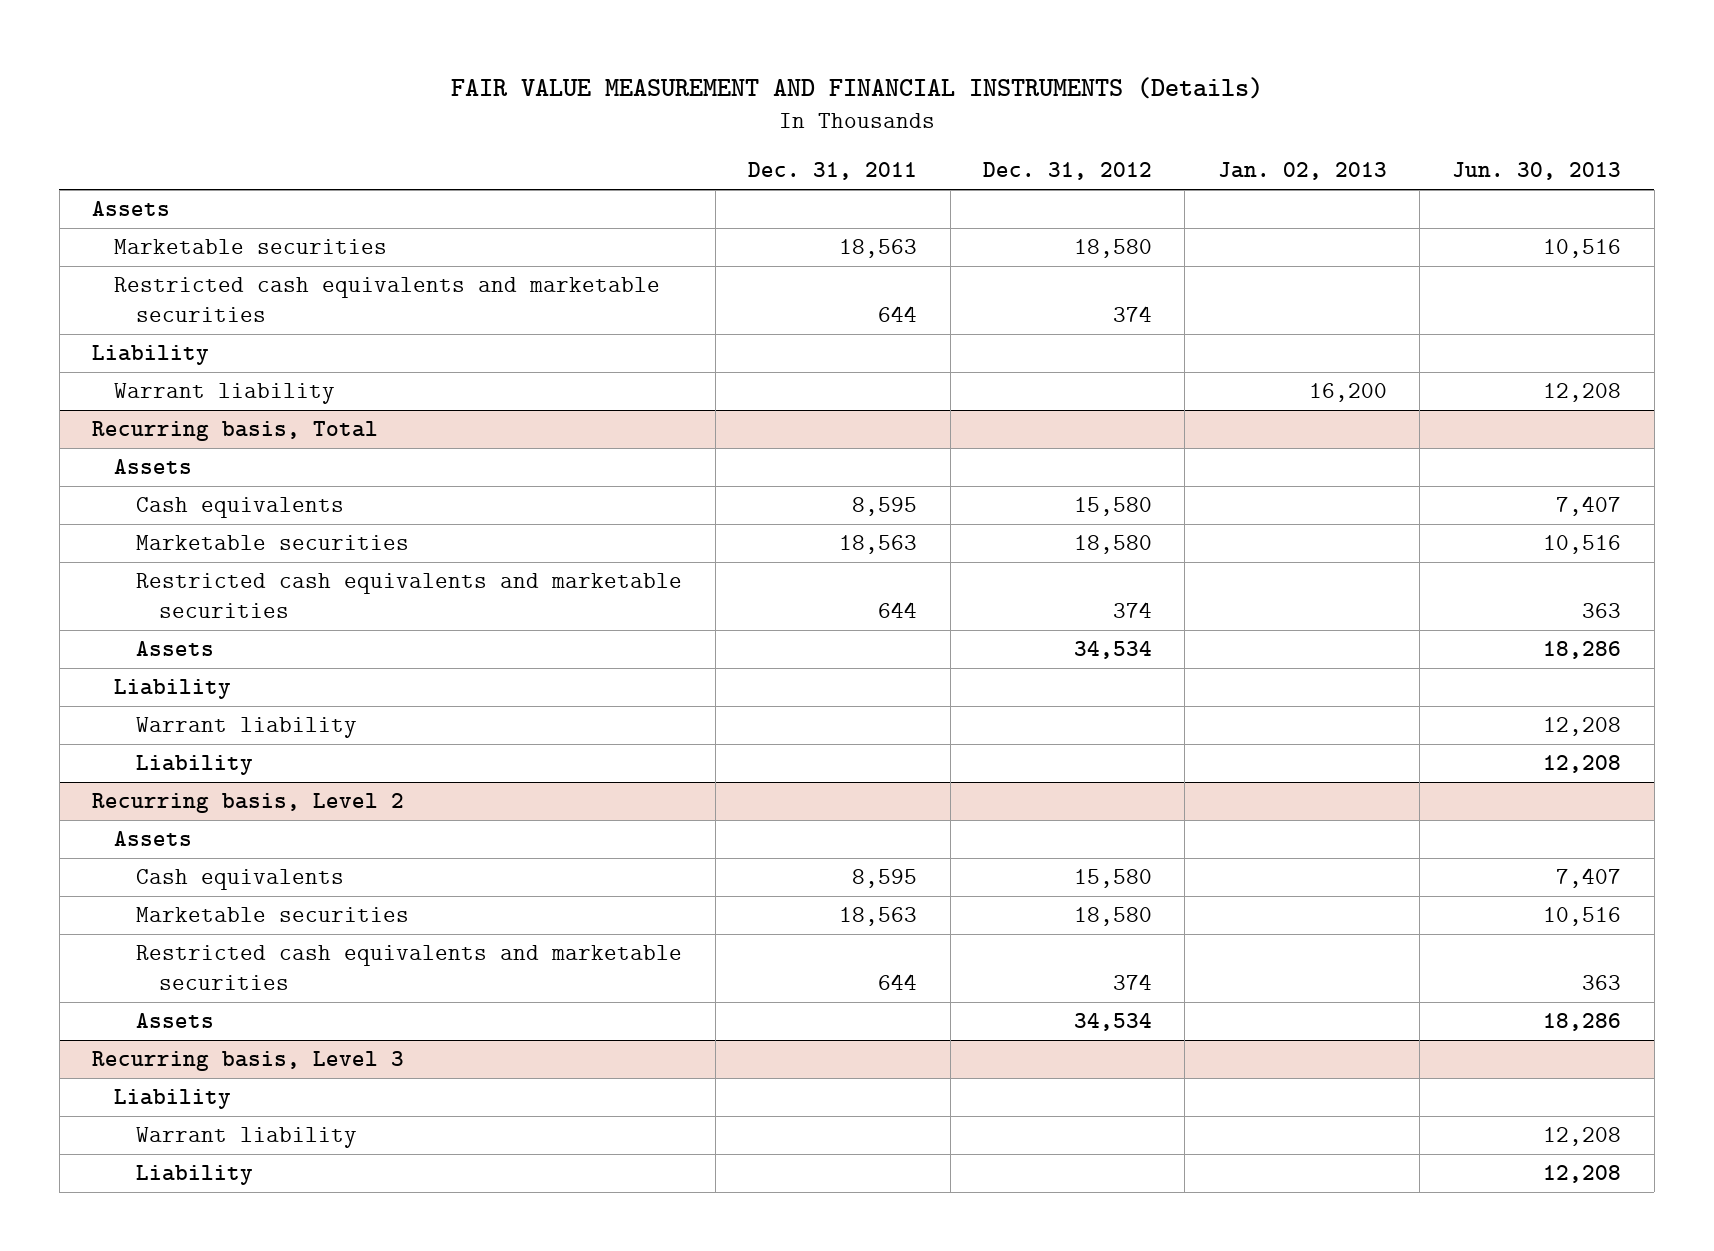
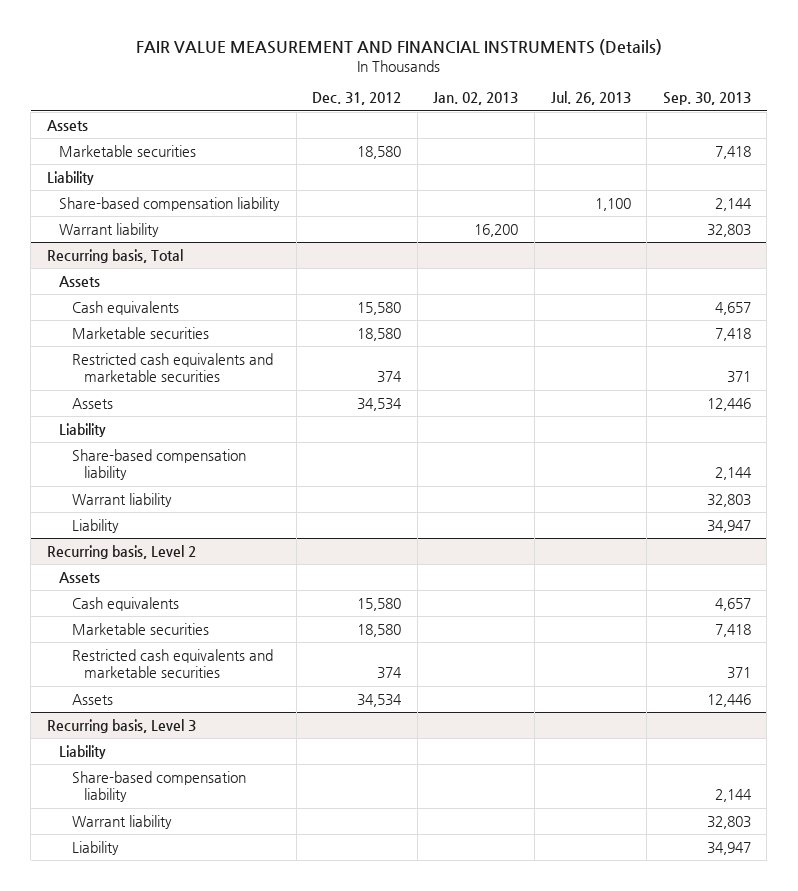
- | Dec. 31, 2011 | Dec. 31, 2012 | Jan. 02, 2013 | Jun. 30, 2013
+ | Dec. 31, 2012 | Jan. 02, 2013 | Jul. 26, 2013 | Sep. 30, 2013
- Restricted cash equivalents and marketable securities | 644 | 374 | |
+ Share-based compensation liability | | | 1,100 | 2,144
@ Recurring basis, Total
+ Share-based compensation liability | | | | 2,144
@ Recurring basis, Level 3
+ Share-based compensation liability | | | | 2,144

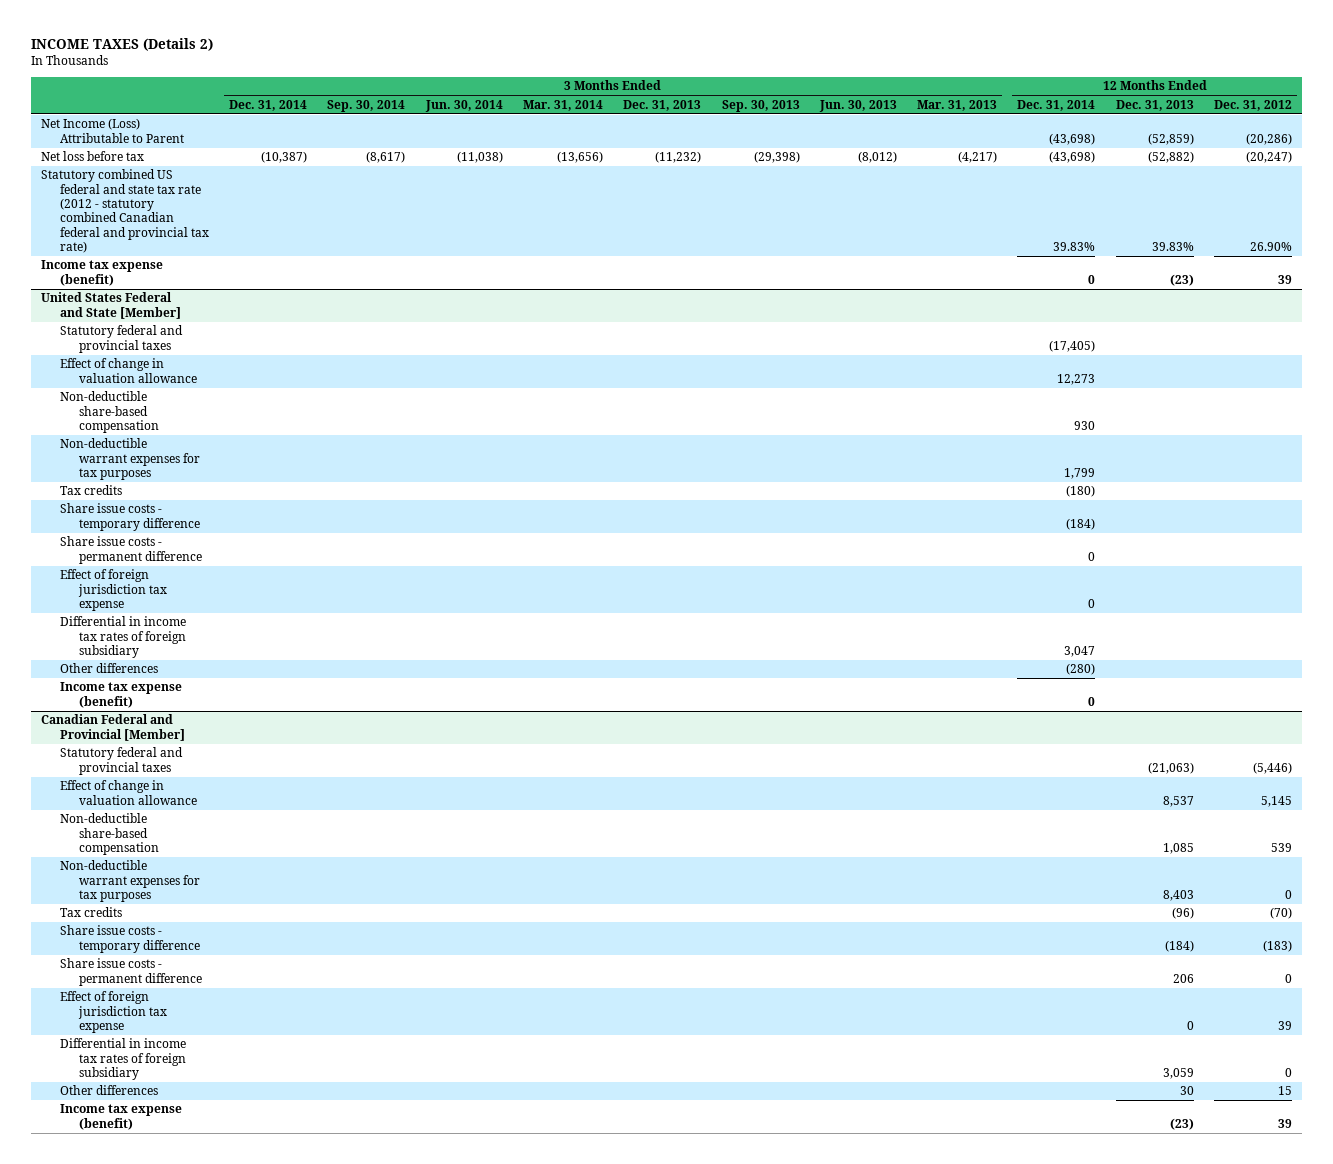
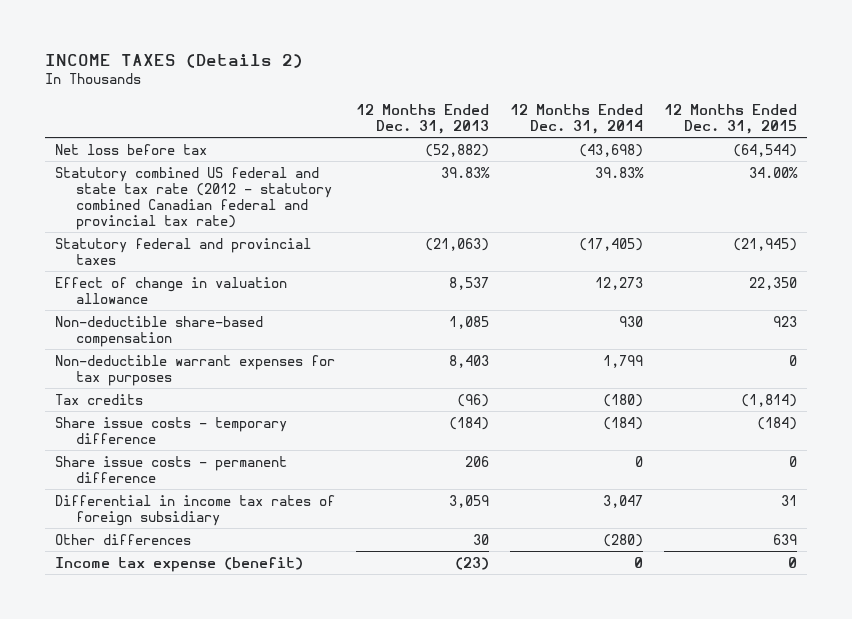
- | 3 Months Ended Dec. 31, 2014 | 3 Months Ended Sep. 30, 2014 | 3 Months Ended Jun. 30, 2014 | 3 Months Ended Mar. 31, 2014 | 3 Months Ended Dec. 31, 2013 | 3 Months Ended Sep. 30, 2013 | 3 Months Ended Jun. 30, 2013 | 3 Months Ended Mar. 31, 2013 | 12 Months Ended Dec. 31, 2014 | 12 Months Ended Dec. 31, 2013 | 12 Months Ended Dec. 31, 2012
+ | 12 Months Ended Dec. 31, 2013 | 12 Months Ended Dec. 31, 2014 | 12 Months Ended Dec. 31, 2015
- Net Income (Loss) Attributable to Parent | | | | | | | | | (43,698) | (52,859) | (20,286)
+ Statutory federal and provincial taxes | (21,063) | (17,405) | (21,945)
+ Effect of change in valuation allowance | 8,537 | 12,273 | 22,350
+ Non-deductible share-based compensation | 1,085 | 930 | 923
+ Non-deductible warrant expenses for tax purposes | 8,403 | 1,799 | 0
+ Tax credits | (96) | (180) | (1,814)
+ Share issue costs - temporary difference | (184) | (184) | (184)
+ Share issue costs - permanent difference | 206 | 0 | 0
+ Differential in income tax rates of foreign subsidiary | 3,059 | 3,047 | 31
+ Other differences | 30 | (280) | 639
- United States Federal and State [Member]
- Statutory federal and provincial taxes | | | | | | | | | (17,405) | |
- Effect of change in valuation allowance | | | | | | | | | 12,273 | |
- Non-deductible share-based compensation | | | | | | | | | 930 | |
- Non-deductible warrant expenses for tax purposes | | | | | | | | | 1,799 | |
- Tax credits | | | | | | | | | (180) | |
- Share issue costs - temporary difference | | | | | | | | | (184) | |
- Share issue costs - permanent difference | | | | | | | | | 0 | |
- Effect of foreign jurisdiction tax expense | | | | | | | | | 0 | |
- Differential in income tax rates of foreign subsidiary | | | | | | | | | 3,047 | |
- Other differences | | | | | | | | | (280) | |
- Income tax expense (benefit) | | | | | | | | | 0 | |
- Canadian Federal and Provincial [Member]
- Statutory federal and provincial taxes | | | | | | | | | | (21,063) | (5,446)
- Effect of change in valuation allowance | | | | | | | | | | 8,537 | 5,145
- Non-deductible share-based compensation | | | | | | | | | | 1,085 | 539
- Non-deductible warrant expenses for tax purposes | | | | | | | | | | 8,403 | 0
- Tax credits | | | | | | | | | | (96) | (70)
- Share issue costs - temporary difference | | | | | | | | | | (184) | (183)
- Share issue costs - permanent difference | | | | | | | | | | 206 | 0
- Effect of foreign jurisdiction tax expense | | | | | | | | | | 0 | 39
- Differential in income tax rates of foreign subsidiary | | | | | | | | | | 3,059 | 0
- Other differences | | | | | | | | | | 30 | 15
- Income tax expense (benefit) | | | | | | | | | | (23) | 39

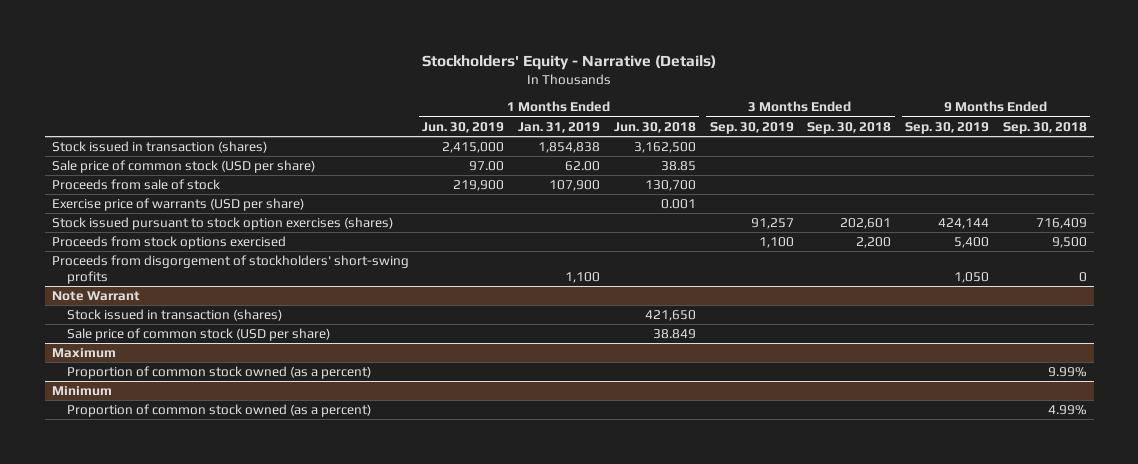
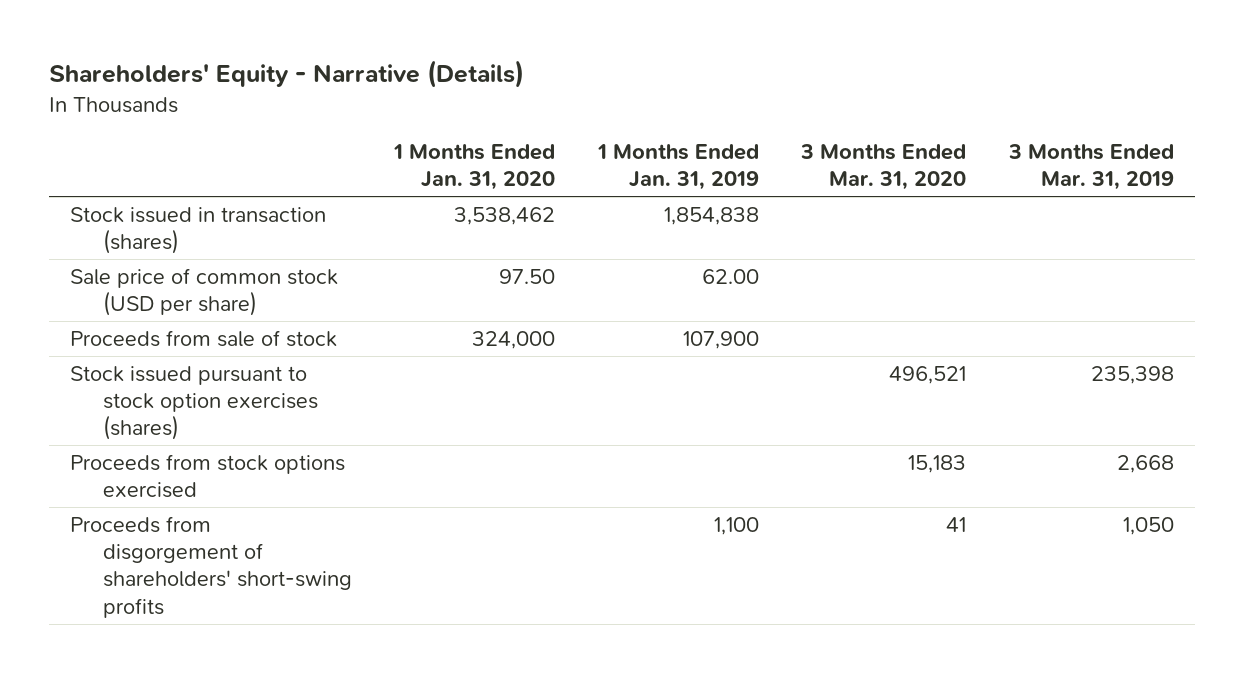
- Stockholders' Equity - Narrative (Details)
+ Shareholders' Equity - Narrative (Details)
- | 1 Months Ended Jun. 30, 2019 | 1 Months Ended Jan. 31, 2019 | 1 Months Ended Jun. 30, 2018 | 3 Months Ended Sep. 30, 2019 | 3 Months Ended Sep. 30, 2018 | 9 Months Ended Sep. 30, 2019 | 9 Months Ended Sep. 30, 2018
+ | 1 Months Ended Jan. 31, 2020 | 1 Months Ended Jan. 31, 2019 | 3 Months Ended Mar. 31, 2020 | 3 Months Ended Mar. 31, 2019
- Exercise price of warrants (USD per share) | | | 0.001 | | | |
- Proceeds from disgorgement of stockholders' short-swing profits | | 1,100 | | | | 1,050 | 0
- Note Warrant
- Stock issued in transaction (shares) | | | 421,650 | | | |
- Sale price of common stock (USD per share) | | | 38.849 | | | |
- Maximum
- Proportion of common stock owned (as a percent) | | | | | | | 9.99%
- Minimum
- Proportion of common stock owned (as a percent) | | | | | | | 4.99%
+ Proceeds from disgorgement of shareholders' short-swing profits | | 1,100 | 41 | 1,050

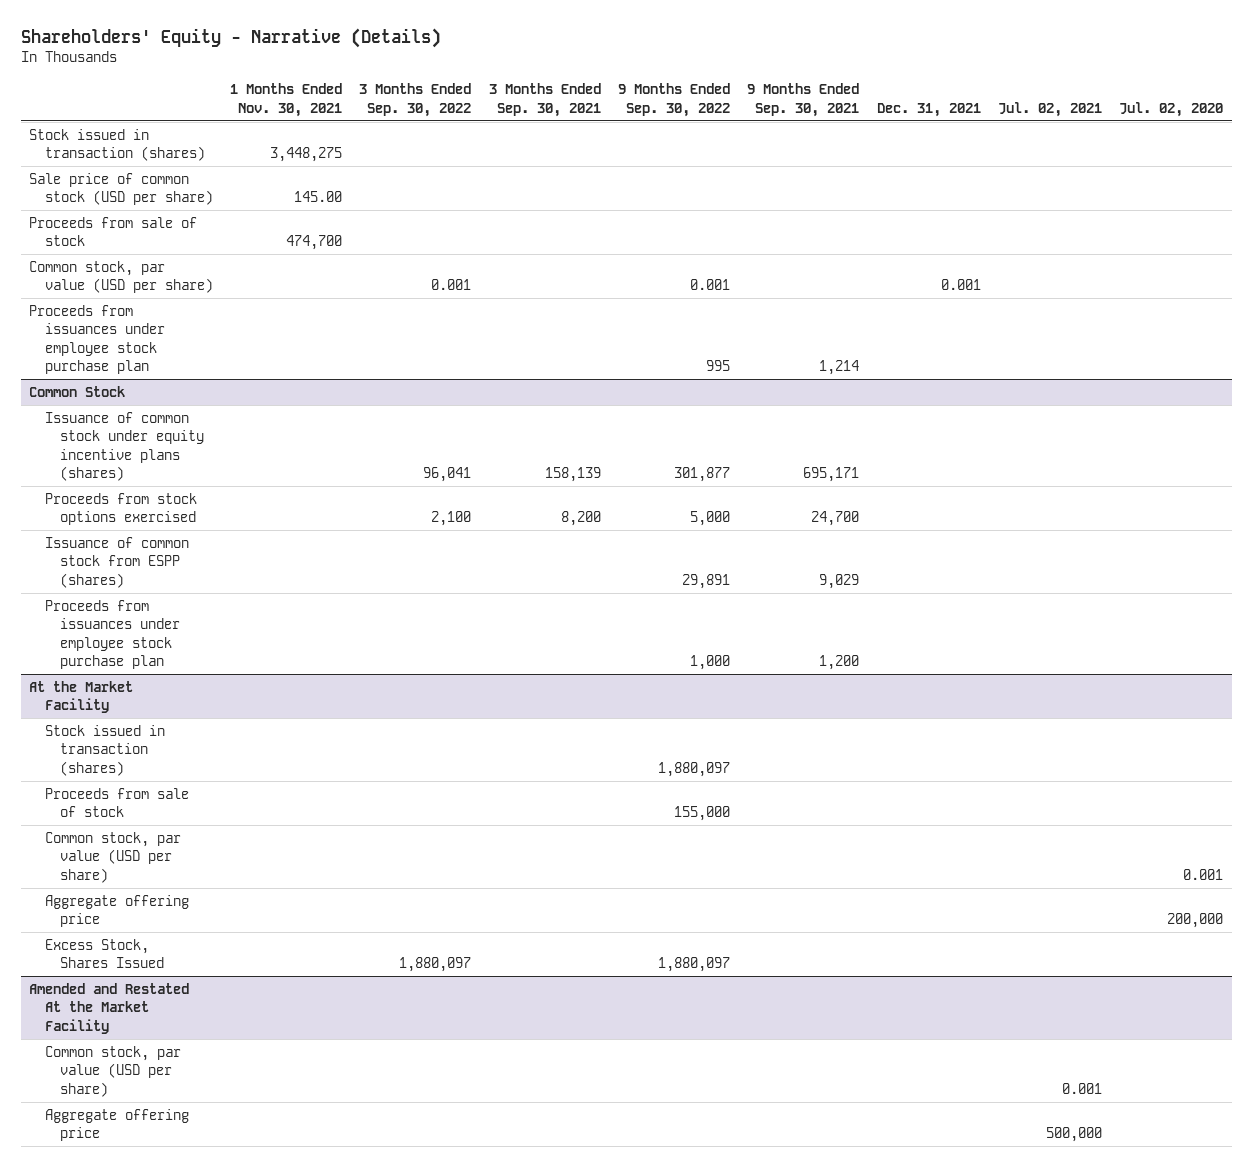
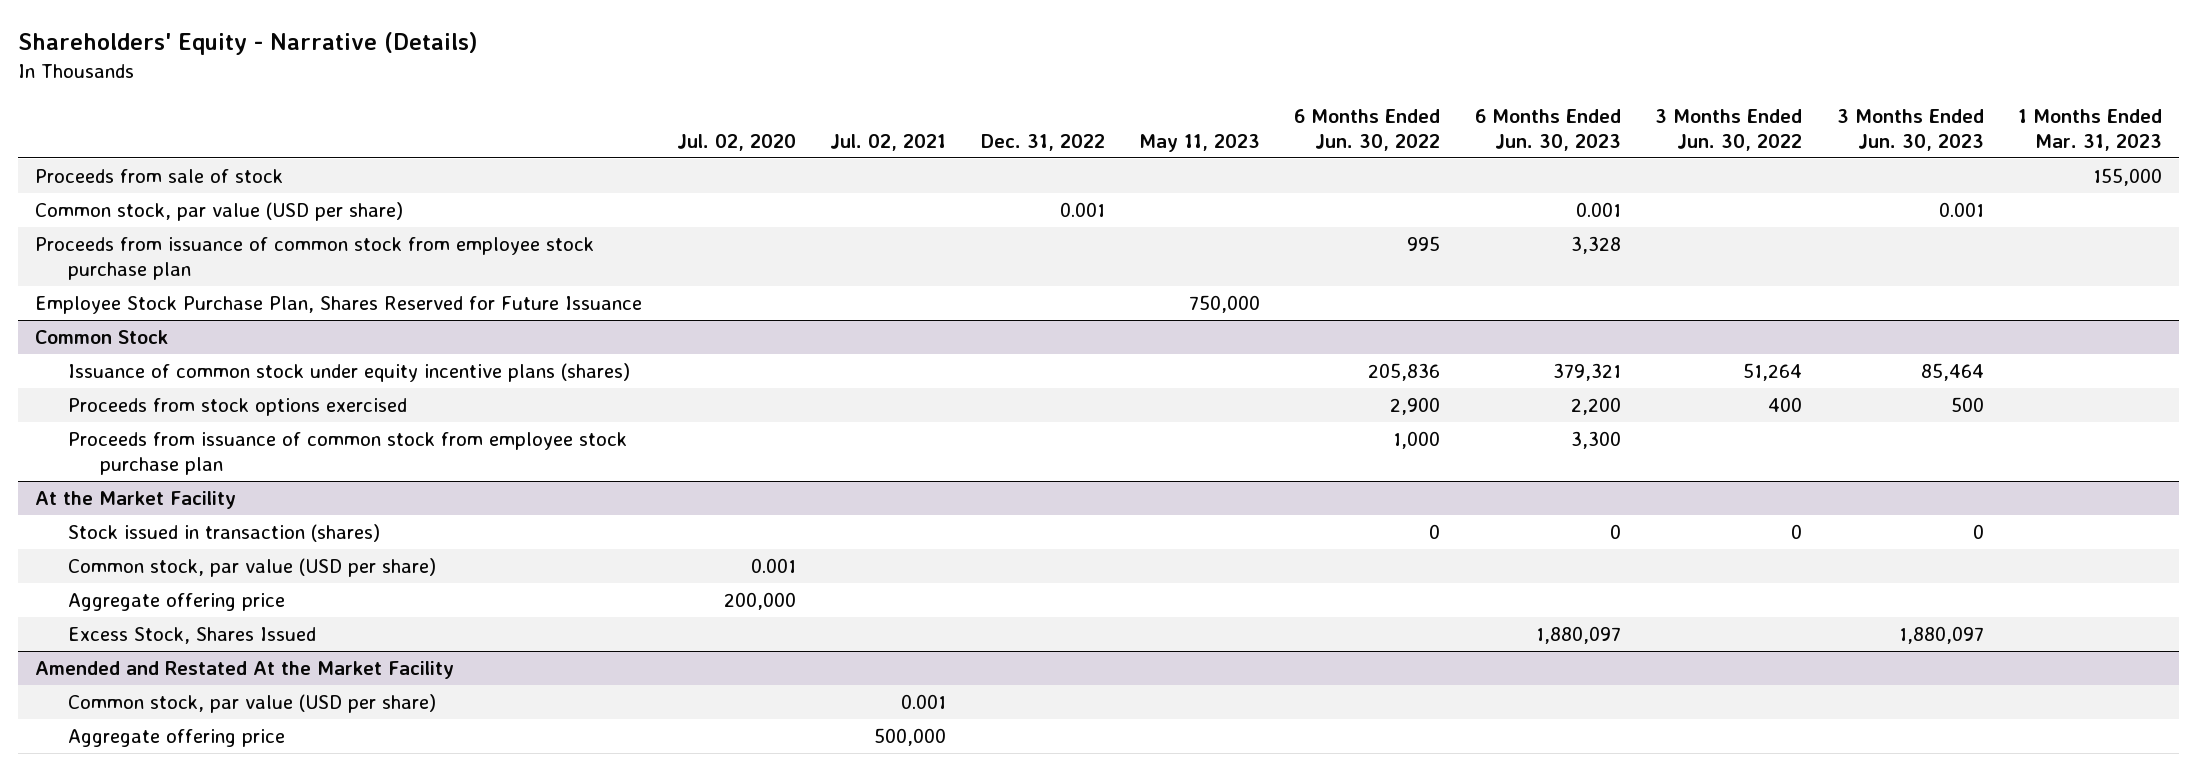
- | 1 Months Ended Nov. 30, 2021 | 3 Months Ended Sep. 30, 2022 | 3 Months Ended Sep. 30, 2021 | 9 Months Ended Sep. 30, 2022 | 9 Months Ended Sep. 30, 2021 | Dec. 31, 2021 | Jul. 02, 2021 | Jul. 02, 2020
+ | Jul. 02, 2020 | Jul. 02, 2021 | Dec. 31, 2022 | May 11, 2023 | 6 Months Ended Jun. 30, 2022 | 6 Months Ended Jun. 30, 2023 | 3 Months Ended Jun. 30, 2022 | 3 Months Ended Jun. 30, 2023 | 1 Months Ended Mar. 31, 2023
- Stock issued in transaction (shares) | 3,448,275 | | | | | | |
- Sale price of common stock (USD per share) | 145.00 | | | | | | |
- Proceeds from issuances under employee stock purchase plan | | | | 995 | 1,214 | | |
+ Proceeds from issuance of common stock from employee stock purchase plan | | | | | 995 | 3,328 | | |
+ Employee Stock Purchase Plan, Shares Reserved for Future Issuance | | | | 750,000 | | | | |
@ Common Stock
- Issuance of common stock from ESPP (shares) | | | | 29,891 | 9,029 | | |
- Proceeds from issuances under employee stock purchase plan | | | | 1,000 | 1,200 | | |
+ Proceeds from issuance of common stock from employee stock purchase plan | | | | | 1,000 | 3,300 | | |
@ At the Market Facility
- Proceeds from sale of stock | | | | 155,000 | | | |

